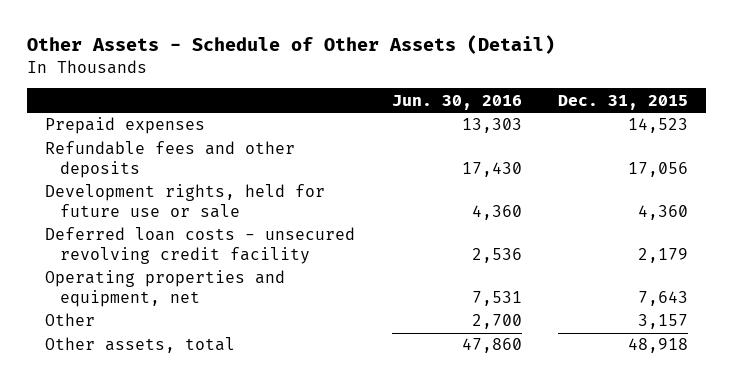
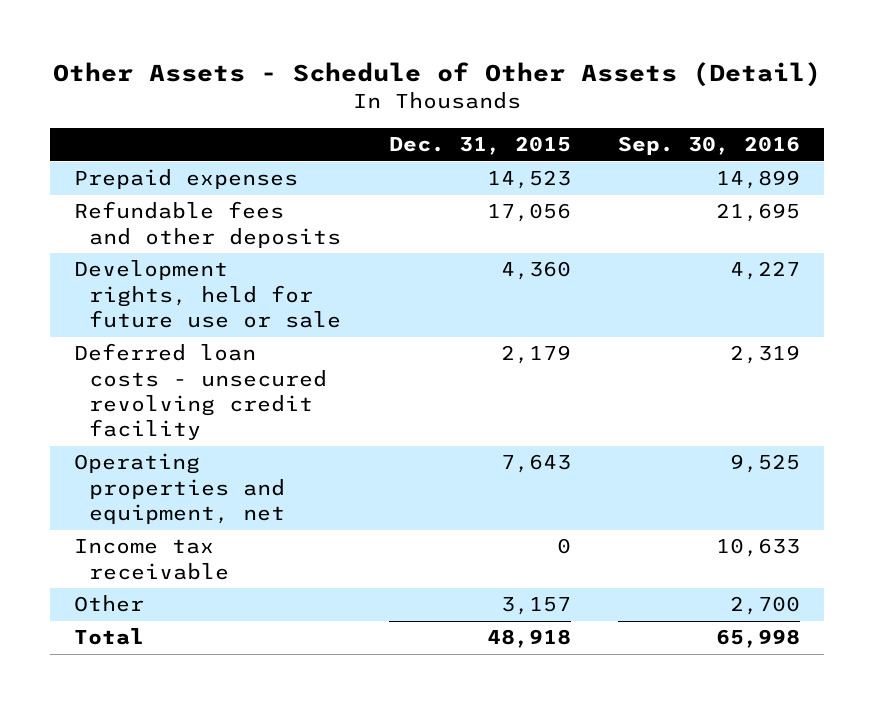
- | Jun. 30, 2016 | Dec. 31, 2015
+ | Dec. 31, 2015 | Sep. 30, 2016
+ Income tax receivable | 0 | 10,633
- Other assets, total | 47,860 | 48,918
+ Total | 48,918 | 65,998

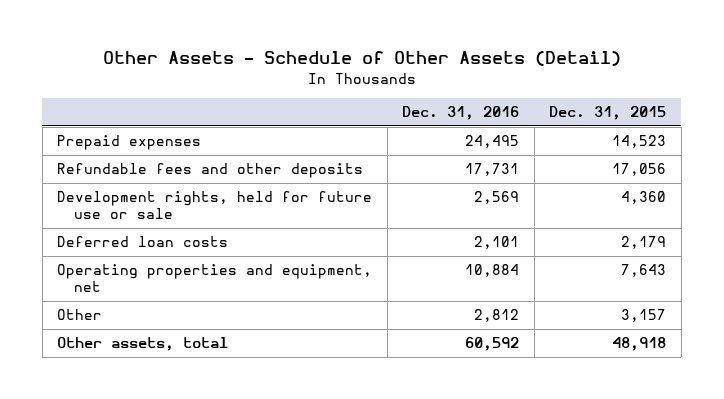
- | Dec. 31, 2015 | Sep. 30, 2016
+ | Dec. 31, 2016 | Dec. 31, 2015
- Deferred loan costs - unsecured revolving credit facility | 2,179 | 2,319
+ Deferred loan costs | 2,101 | 2,179
- Income tax receivable | 0 | 10,633
- Total | 48,918 | 65,998
+ Other assets, total | 60,592 | 48,918

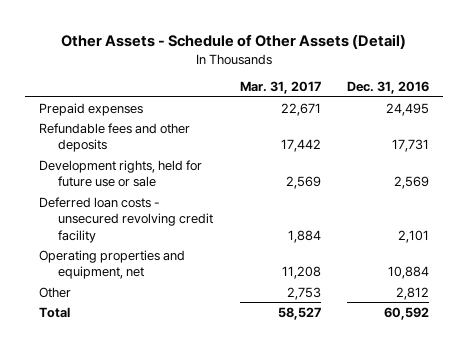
- | Dec. 31, 2016 | Dec. 31, 2015
+ | Mar. 31, 2017 | Dec. 31, 2016
- Deferred loan costs | 2,101 | 2,179
+ Deferred loan costs - unsecured revolving credit facility | 1,884 | 2,101
- Other assets, total | 60,592 | 48,918
+ Total | 58,527 | 60,592

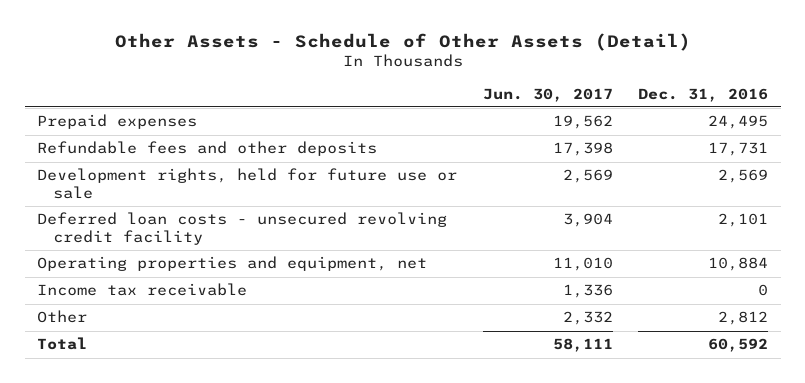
- | Mar. 31, 2017 | Dec. 31, 2016
+ | Jun. 30, 2017 | Dec. 31, 2016
+ Income tax receivable | 1,336 | 0

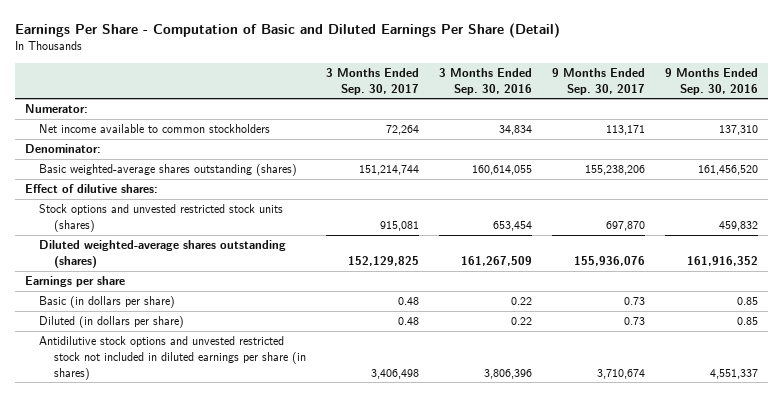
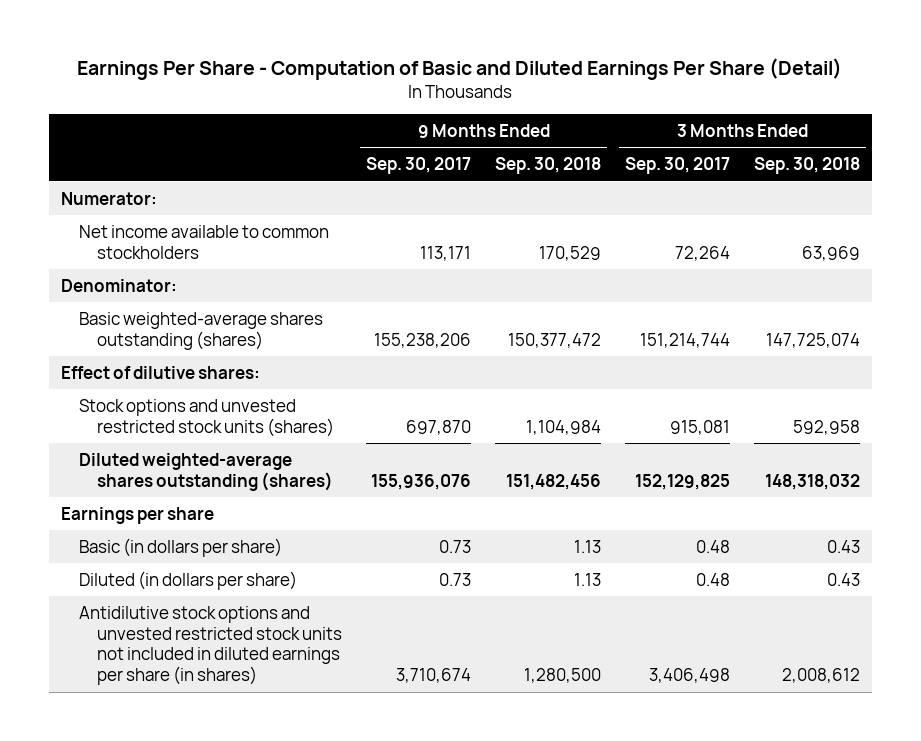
- | 3 Months Ended Sep. 30, 2017 | 3 Months Ended Sep. 30, 2016 | 9 Months Ended Sep. 30, 2017 | 9 Months Ended Sep. 30, 2016
+ | 9 Months Ended Sep. 30, 2017 | 9 Months Ended Sep. 30, 2018 | 3 Months Ended Sep. 30, 2017 | 3 Months Ended Sep. 30, 2018
- Antidilutive stock options and unvested restricted stock not included in diluted earnings per share (in shares) | 3,406,498 | 3,806,396 | 3,710,674 | 4,551,337
+ Antidilutive stock options and unvested restricted stock units not included in diluted earnings per share (in shares) | 3,710,674 | 1,280,500 | 3,406,498 | 2,008,612

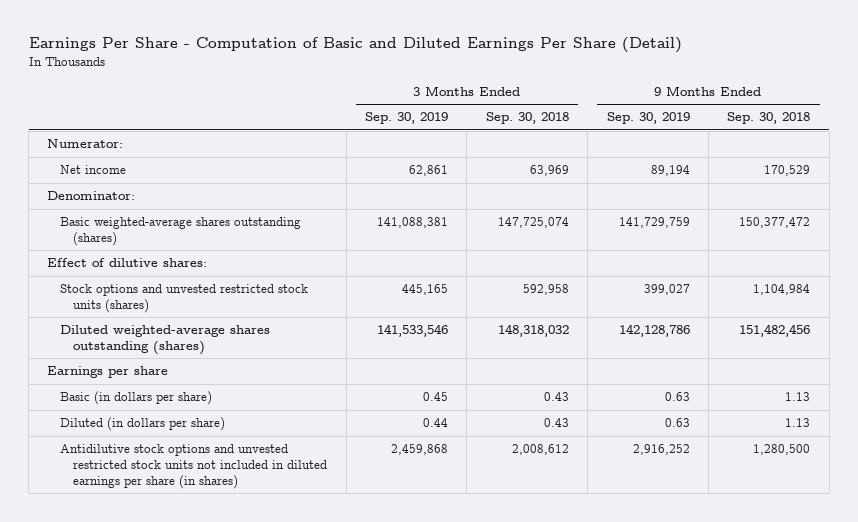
- | 9 Months Ended Sep. 30, 2017 | 9 Months Ended Sep. 30, 2018 | 3 Months Ended Sep. 30, 2017 | 3 Months Ended Sep. 30, 2018
+ | 3 Months Ended Sep. 30, 2019 | 3 Months Ended Sep. 30, 2018 | 9 Months Ended Sep. 30, 2019 | 9 Months Ended Sep. 30, 2018
- Net income available to common stockholders | 113,171 | 170,529 | 72,264 | 63,969
+ Net income | 62,861 | 63,969 | 89,194 | 170,529

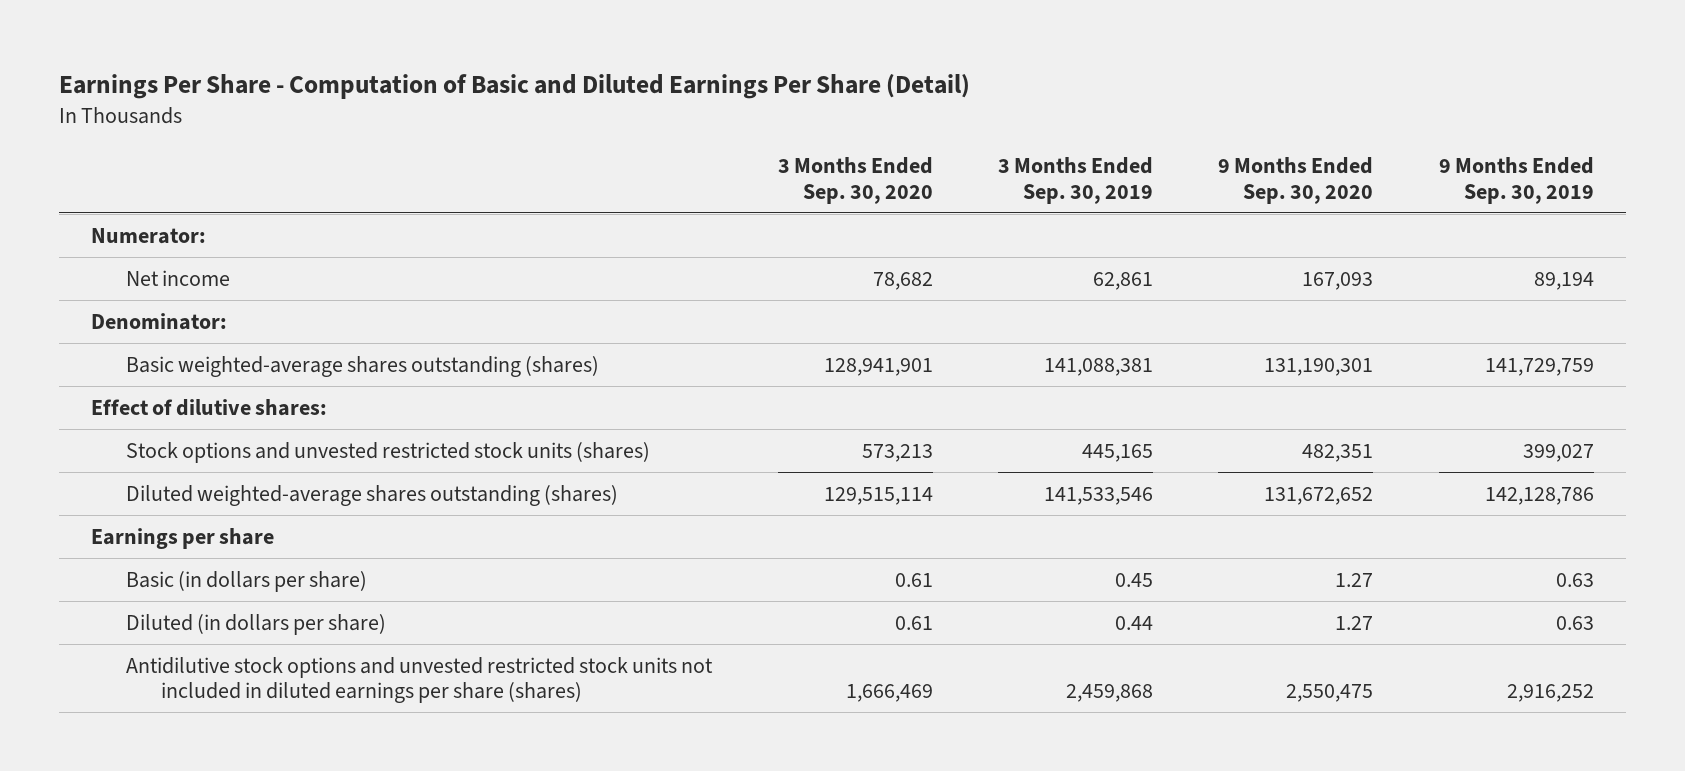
- | 3 Months Ended Sep. 30, 2019 | 3 Months Ended Sep. 30, 2018 | 9 Months Ended Sep. 30, 2019 | 9 Months Ended Sep. 30, 2018
+ | 3 Months Ended Sep. 30, 2020 | 3 Months Ended Sep. 30, 2019 | 9 Months Ended Sep. 30, 2020 | 9 Months Ended Sep. 30, 2019
- Antidilutive stock options and unvested restricted stock units not included in diluted earnings per share (in shares) | 2,459,868 | 2,008,612 | 2,916,252 | 1,280,500
+ Antidilutive stock options and unvested restricted stock units not included in diluted earnings per share (shares) | 1,666,469 | 2,459,868 | 2,550,475 | 2,916,252

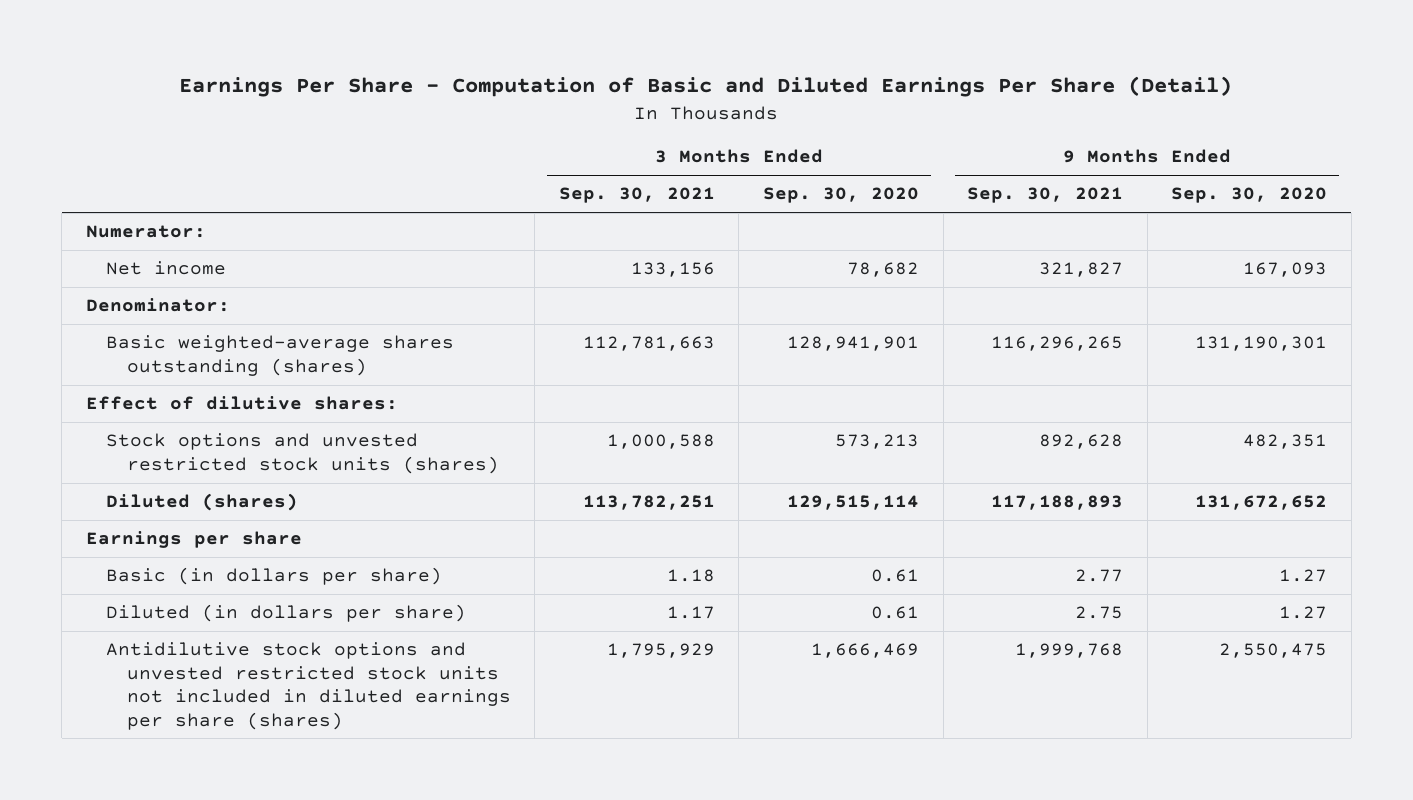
- | 3 Months Ended Sep. 30, 2020 | 3 Months Ended Sep. 30, 2019 | 9 Months Ended Sep. 30, 2020 | 9 Months Ended Sep. 30, 2019
+ | 3 Months Ended Sep. 30, 2021 | 3 Months Ended Sep. 30, 2020 | 9 Months Ended Sep. 30, 2021 | 9 Months Ended Sep. 30, 2020
- Diluted weighted-average shares outstanding (shares) | 129,515,114 | 141,533,546 | 131,672,652 | 142,128,786
+ Diluted (shares) | 113,782,251 | 129,515,114 | 117,188,893 | 131,672,652

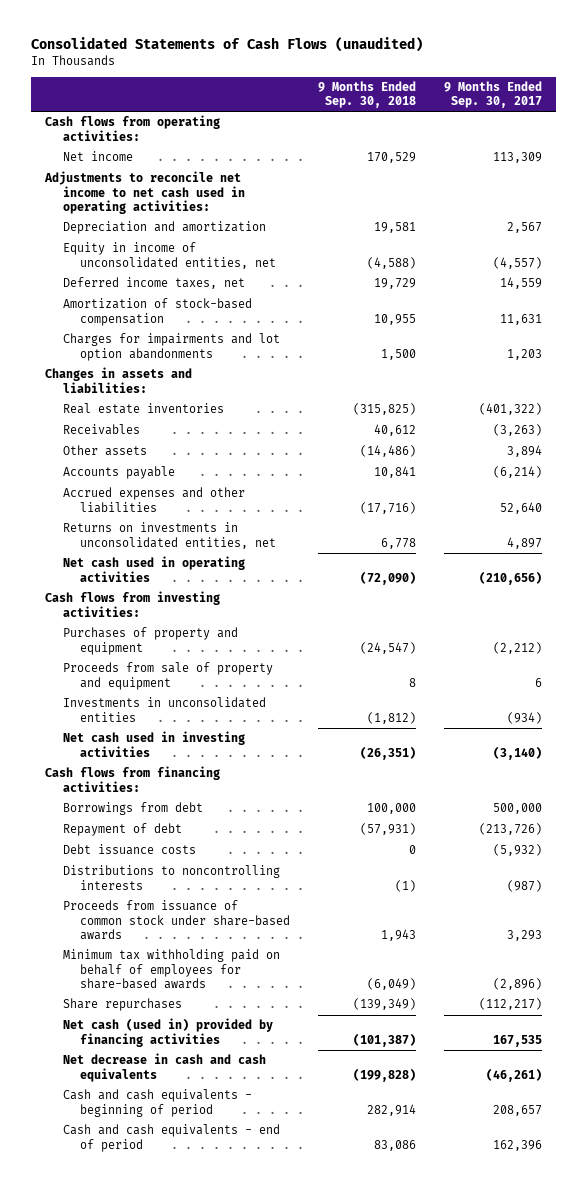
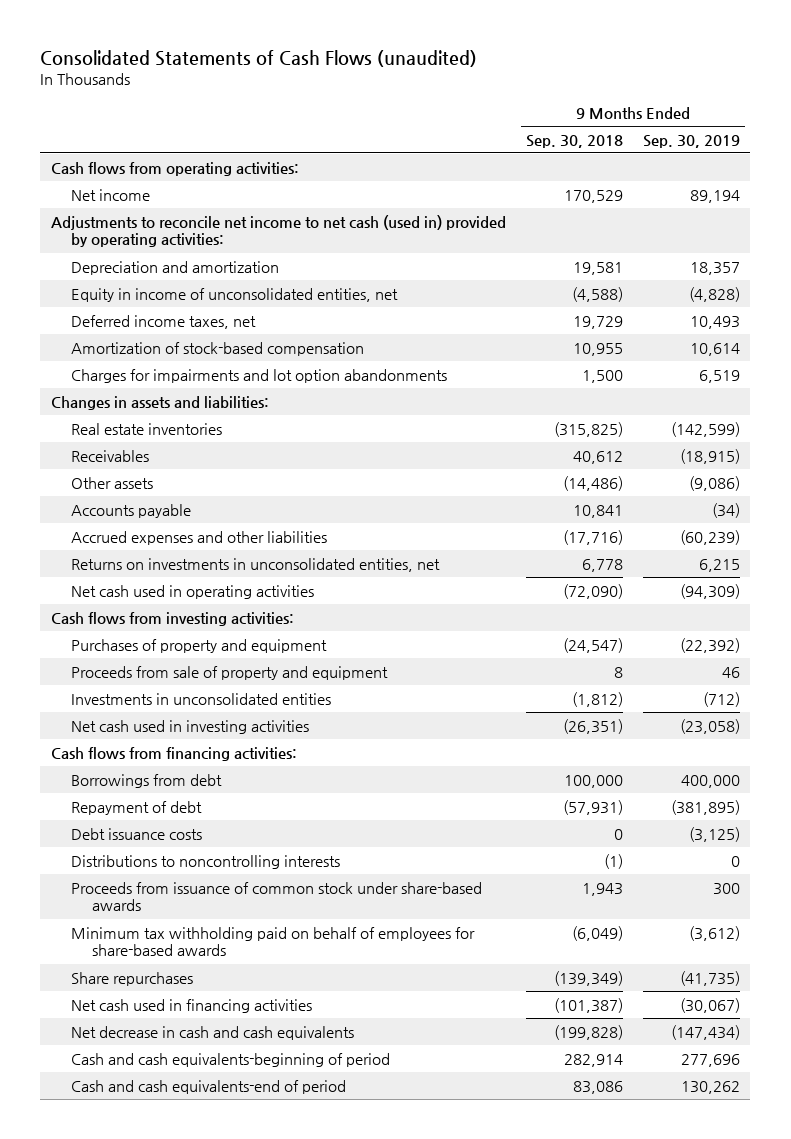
- | 9 Months Ended Sep. 30, 2018 | 9 Months Ended Sep. 30, 2017
+ | 9 Months Ended Sep. 30, 2018 | 9 Months Ended Sep. 30, 2019
- Adjustments to reconcile net income to net cash used in operating activities:
+ Adjustments to reconcile net income to net cash (used in) provided by operating activities:
- Net cash (used in) provided by financing activities | (101,387) | 167,535
+ Net cash used in financing activities | (101,387) | (30,067)
- Cash and cash equivalents - beginning of period | 282,914 | 208,657
- Cash and cash equivalents - end of period | 83,086 | 162,396
+ Cash and cash equivalents-beginning of period | 282,914 | 277,696
+ Cash and cash equivalents-end of period | 83,086 | 130,262

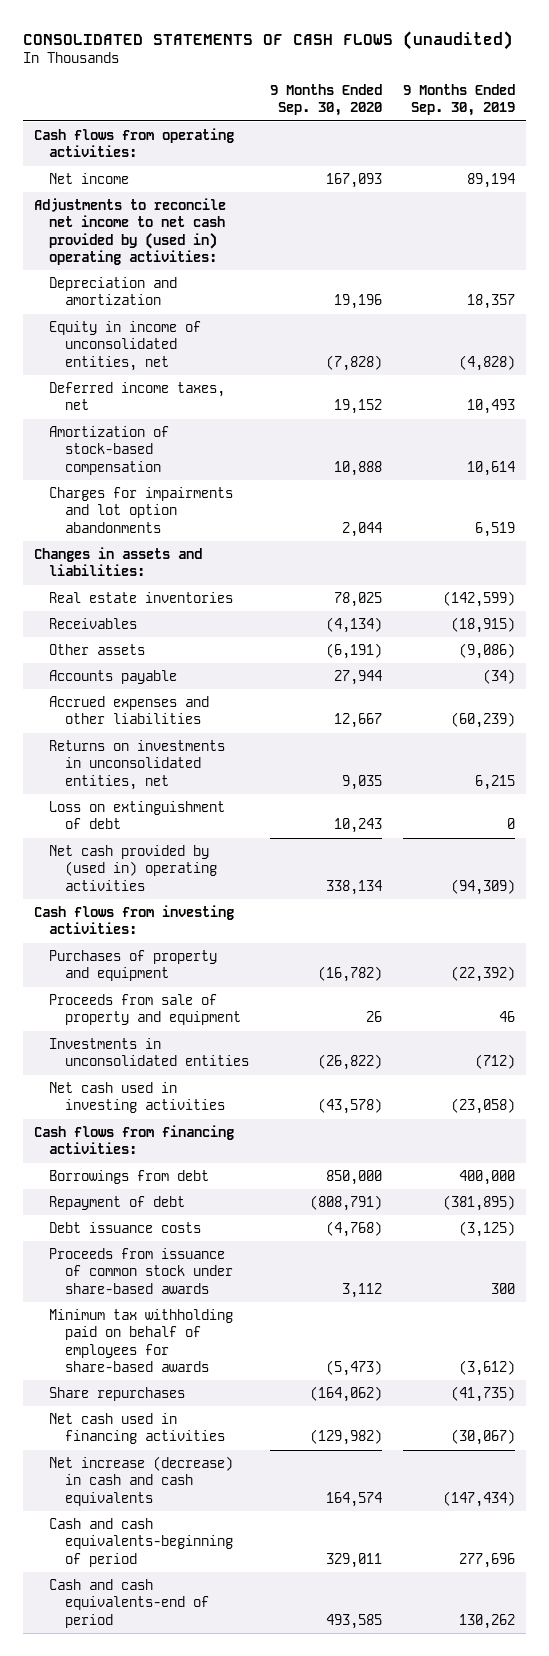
- Consolidated Statements of Cash Flows (unaudited)
+ CONSOLIDATED STATEMENTS OF CASH FLOWS (unaudited)
- | 9 Months Ended Sep. 30, 2018 | 9 Months Ended Sep. 30, 2019
+ | 9 Months Ended Sep. 30, 2020 | 9 Months Ended Sep. 30, 2019
- Adjustments to reconcile net income to net cash (used in) provided by operating activities:
+ Adjustments to reconcile net income to net cash provided by (used in) operating activities:
- Net cash used in operating activities | (72,090) | (94,309)
+ Loss on extinguishment of debt | 10,243 | 0
+ Net cash provided by (used in) operating activities | 338,134 | (94,309)
- Distributions to noncontrolling interests | (1) | 0
- Net decrease in cash and cash equivalents | (199,828) | (147,434)
+ Net increase (decrease) in cash and cash equivalents | 164,574 | (147,434)

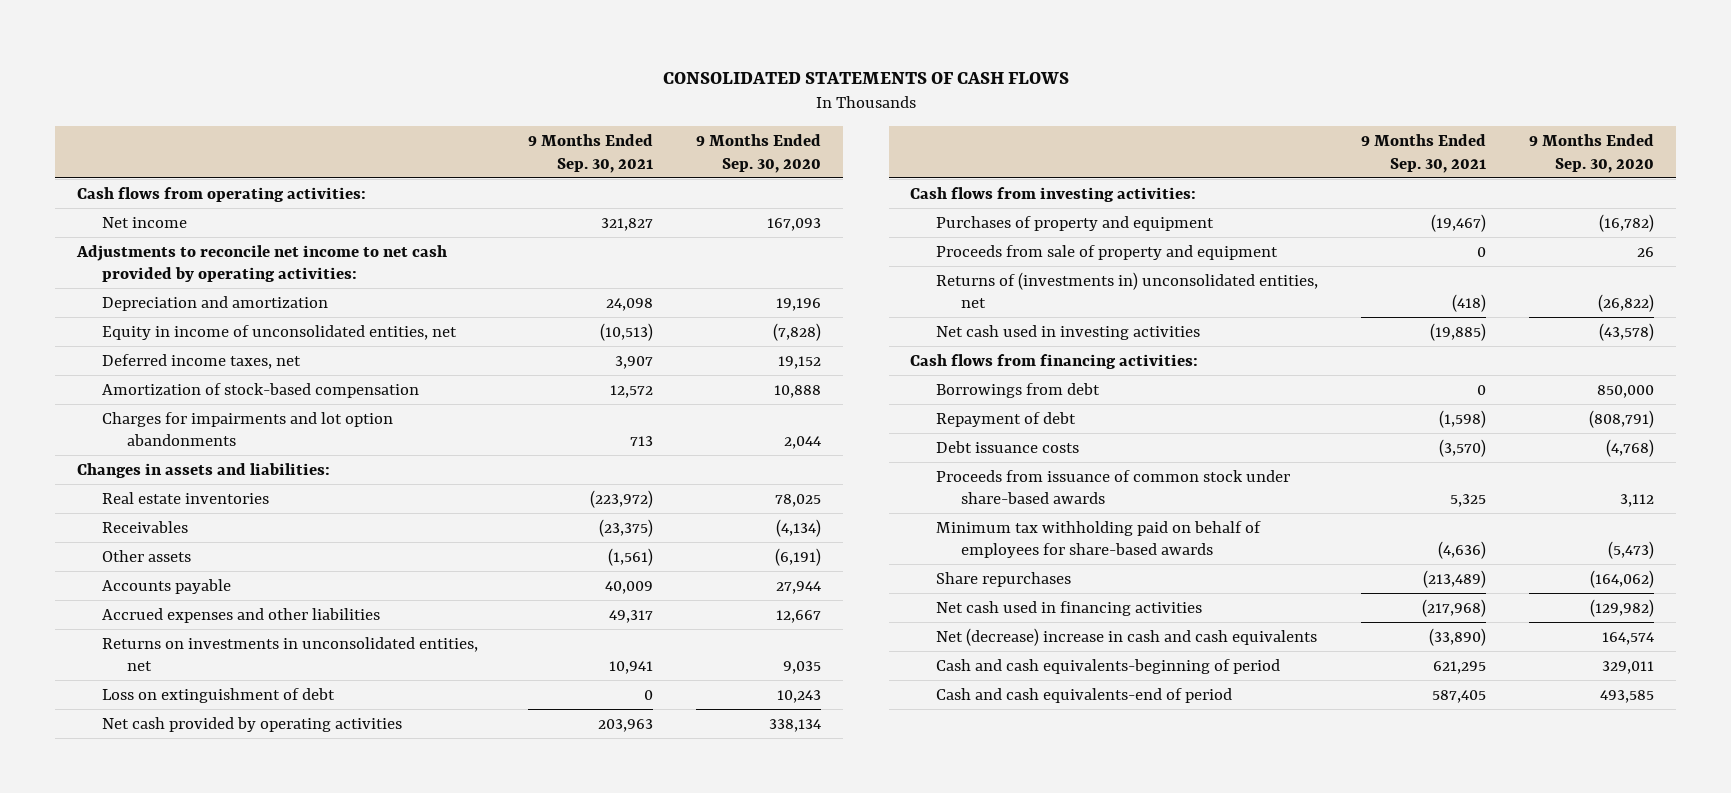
- CONSOLIDATED STATEMENTS OF CASH FLOWS (unaudited)
+ CONSOLIDATED STATEMENTS OF CASH FLOWS
- | 9 Months Ended Sep. 30, 2020 | 9 Months Ended Sep. 30, 2019
+ | 9 Months Ended Sep. 30, 2021 | 9 Months Ended Sep. 30, 2020
- Adjustments to reconcile net income to net cash provided by (used in) operating activities:
+ Adjustments to reconcile net income to net cash provided by operating activities:
- Net cash provided by (used in) operating activities | 338,134 | (94,309)
+ Net cash provided by operating activities | 203,963 | 338,134
- Investments in unconsolidated entities | (26,822) | (712)
+ Returns of (investments in) unconsolidated entities, net | (418) | (26,822)
- Net increase (decrease) in cash and cash equivalents | 164,574 | (147,434)
+ Net (decrease) increase in cash and cash equivalents | (33,890) | 164,574

